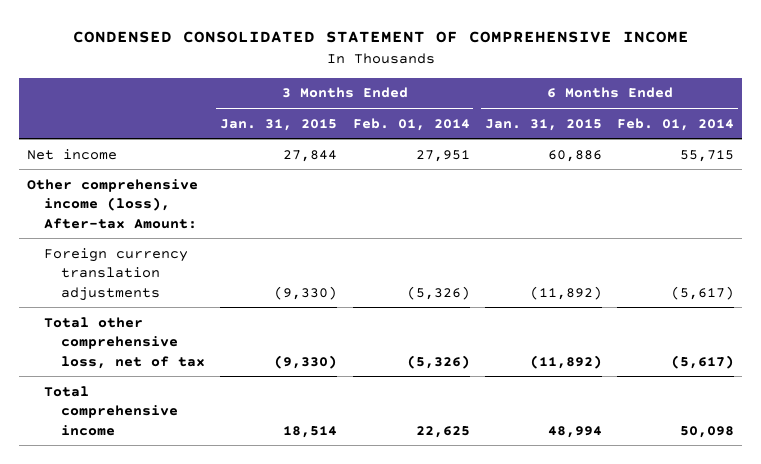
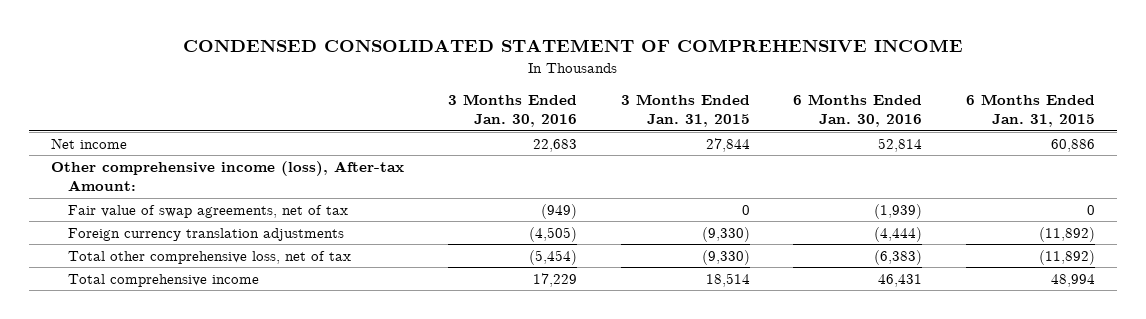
- | 3 Months Ended Jan. 31, 2015 | 3 Months Ended Feb. 01, 2014 | 6 Months Ended Jan. 31, 2015 | 6 Months Ended Feb. 01, 2014
+ | 3 Months Ended Jan. 30, 2016 | 3 Months Ended Jan. 31, 2015 | 6 Months Ended Jan. 30, 2016 | 6 Months Ended Jan. 31, 2015
+ Fair value of swap agreements, net of tax | (949) | 0 | (1,939) | 0

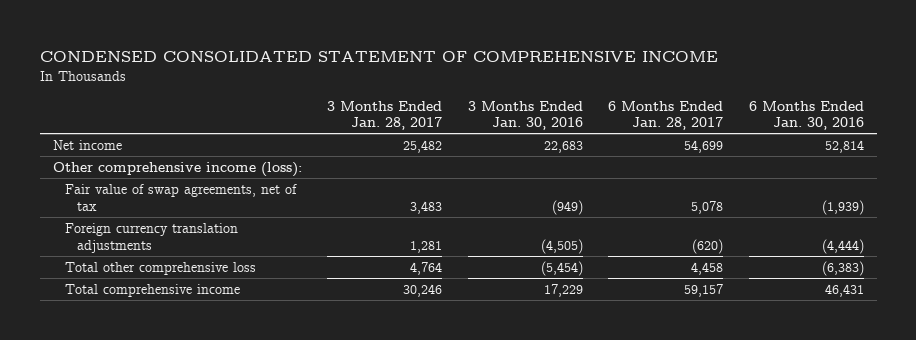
- | 3 Months Ended Jan. 30, 2016 | 3 Months Ended Jan. 31, 2015 | 6 Months Ended Jan. 30, 2016 | 6 Months Ended Jan. 31, 2015
+ | 3 Months Ended Jan. 28, 2017 | 3 Months Ended Jan. 30, 2016 | 6 Months Ended Jan. 28, 2017 | 6 Months Ended Jan. 30, 2016
- Other comprehensive income (loss), After-tax Amount:
+ Other comprehensive income (loss):
- Total other comprehensive loss, net of tax | (5,454) | (9,330) | (6,383) | (11,892)
+ Total other comprehensive loss | 4,764 | (5,454) | 4,458 | (6,383)

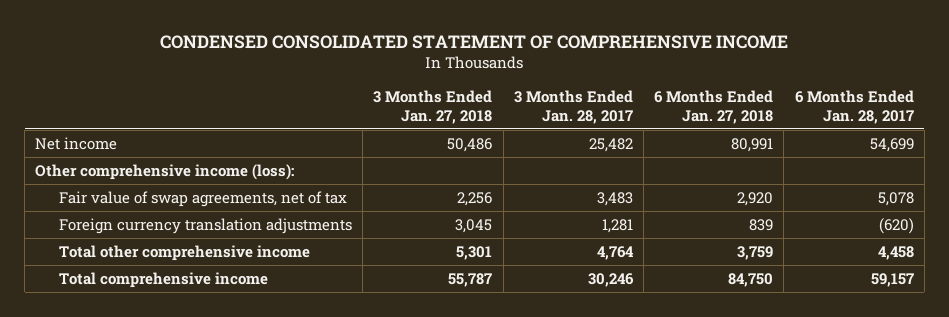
- | 3 Months Ended Jan. 28, 2017 | 3 Months Ended Jan. 30, 2016 | 6 Months Ended Jan. 28, 2017 | 6 Months Ended Jan. 30, 2016
+ | 3 Months Ended Jan. 27, 2018 | 3 Months Ended Jan. 28, 2017 | 6 Months Ended Jan. 27, 2018 | 6 Months Ended Jan. 28, 2017
- Total other comprehensive loss | 4,764 | (5,454) | 4,458 | (6,383)
+ Total other comprehensive income | 5,301 | 4,764 | 3,759 | 4,458

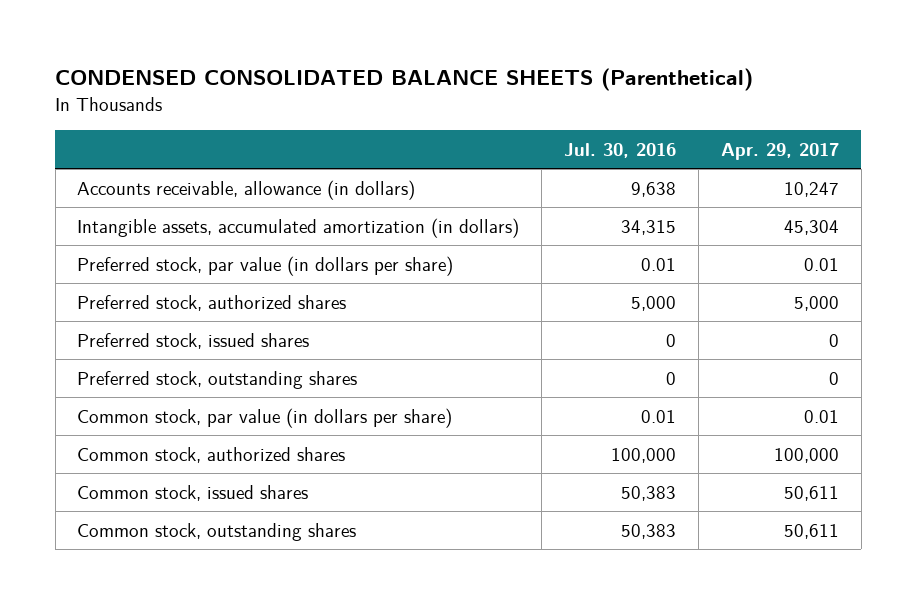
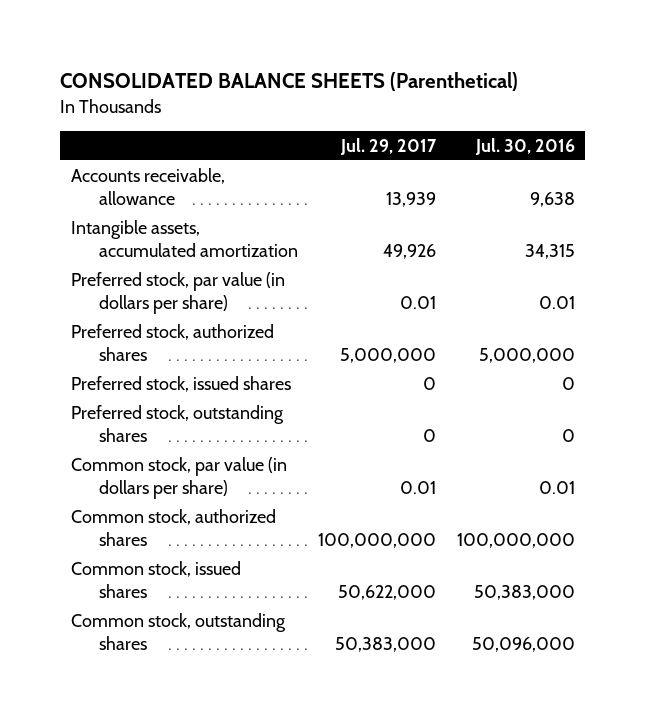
- CONDENSED CONSOLIDATED BALANCE SHEETS (Parenthetical)
+ CONSOLIDATED BALANCE SHEETS (Parenthetical)
- | Jul. 30, 2016 | Apr. 29, 2017
+ | Jul. 29, 2017 | Jul. 30, 2016
- Accounts receivable, allowance (in dollars) | 9,638 | 10,247
- Intangible assets, accumulated amortization (in dollars) | 34,315 | 45,304
+ Accounts receivable, allowance | 13,939 | 9,638
+ Intangible assets, accumulated amortization | 49,926 | 34,315
- Preferred stock, authorized shares | 5,000 | 5,000
+ Preferred stock, authorized shares | 5,000,000 | 5,000,000
- Common stock, authorized shares | 100,000 | 100,000
- Common stock, issued shares | 50,383 | 50,611
- Common stock, outstanding shares | 50,383 | 50,611
+ Common stock, authorized shares | 100,000,000 | 100,000,000
+ Common stock, issued shares | 50,622,000 | 50,383,000
+ Common stock, outstanding shares | 50,383,000 | 50,096,000

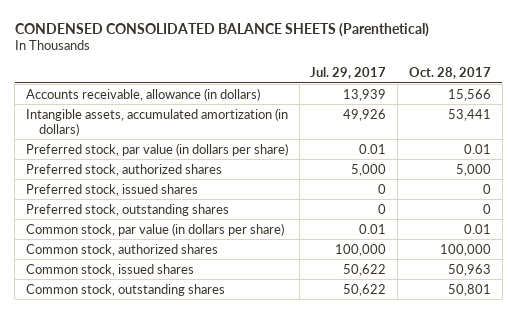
- CONSOLIDATED BALANCE SHEETS (Parenthetical)
+ CONDENSED CONSOLIDATED BALANCE SHEETS (Parenthetical)
- | Jul. 29, 2017 | Jul. 30, 2016
+ | Jul. 29, 2017 | Oct. 28, 2017
- Accounts receivable, allowance | 13,939 | 9,638
- Intangible assets, accumulated amortization | 49,926 | 34,315
+ Accounts receivable, allowance (in dollars) | 13,939 | 15,566
+ Intangible assets, accumulated amortization (in dollars) | 49,926 | 53,441
- Preferred stock, authorized shares | 5,000,000 | 5,000,000
+ Preferred stock, authorized shares | 5,000 | 5,000
- Common stock, authorized shares | 100,000,000 | 100,000,000
- Common stock, issued shares | 50,622,000 | 50,383,000
- Common stock, outstanding shares | 50,383,000 | 50,096,000
+ Common stock, authorized shares | 100,000 | 100,000
+ Common stock, issued shares | 50,622 | 50,963
+ Common stock, outstanding shares | 50,622 | 50,801

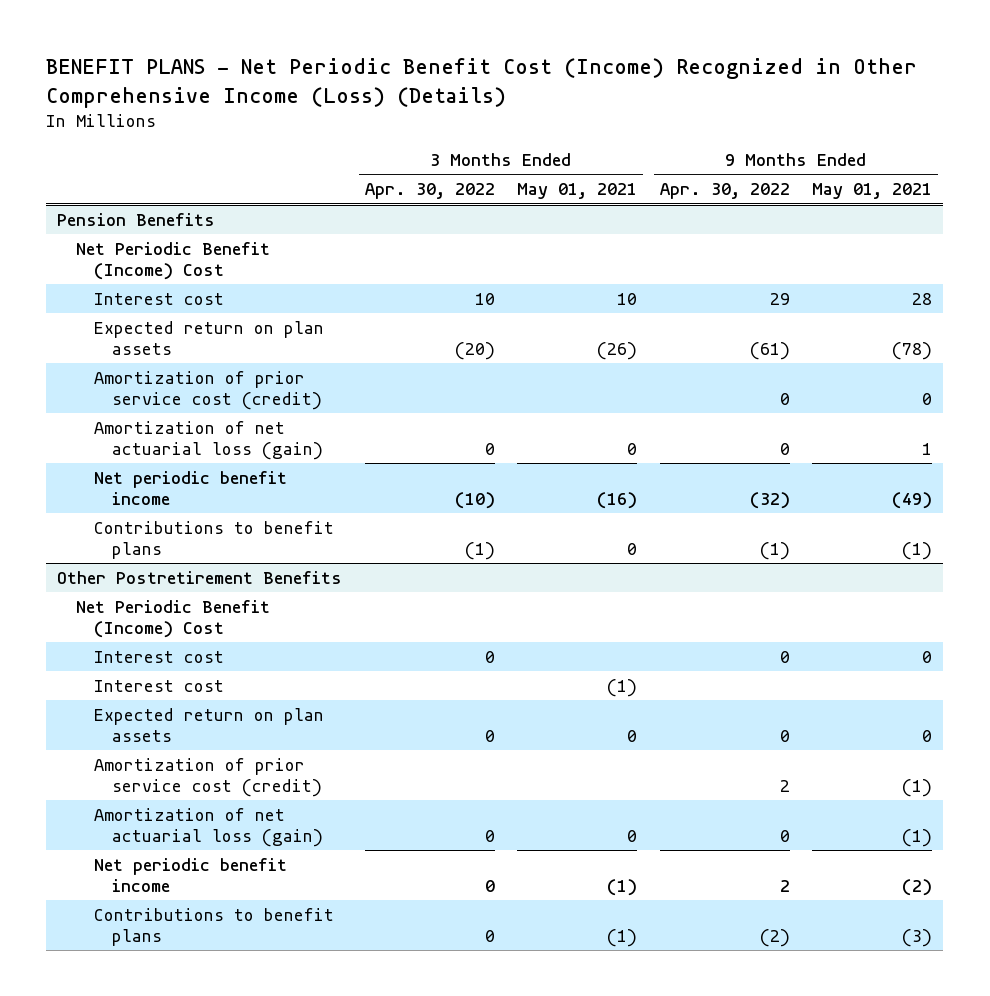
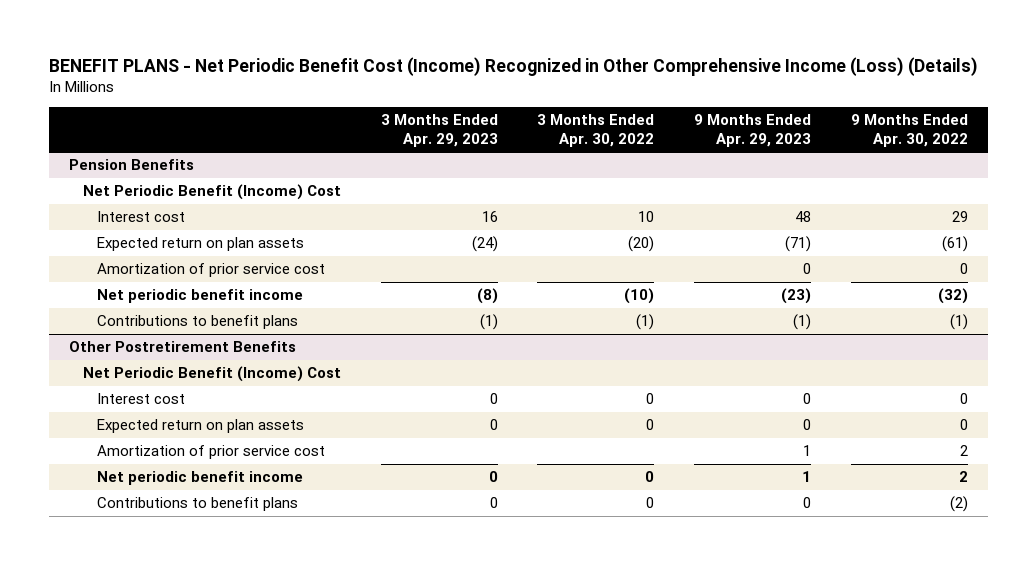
- | 3 Months Ended Apr. 30, 2022 | 3 Months Ended May 01, 2021 | 9 Months Ended Apr. 30, 2022 | 9 Months Ended May 01, 2021
+ | 3 Months Ended Apr. 29, 2023 | 3 Months Ended Apr. 30, 2022 | 9 Months Ended Apr. 29, 2023 | 9 Months Ended Apr. 30, 2022
@ Pension Benefits
- Amortization of prior service cost (credit) | | | 0 | 0
- Amortization of net actuarial loss (gain) | 0 | 0 | 0 | 1
+ Amortization of prior service cost | | | 0 | 0
@ Other Postretirement Benefits
- Interest cost | | (1) | |
- Amortization of prior service cost (credit) | | | 2 | (1)
- Amortization of net actuarial loss (gain) | 0 | 0 | 0 | (1)
+ Amortization of prior service cost | | | 1 | 2

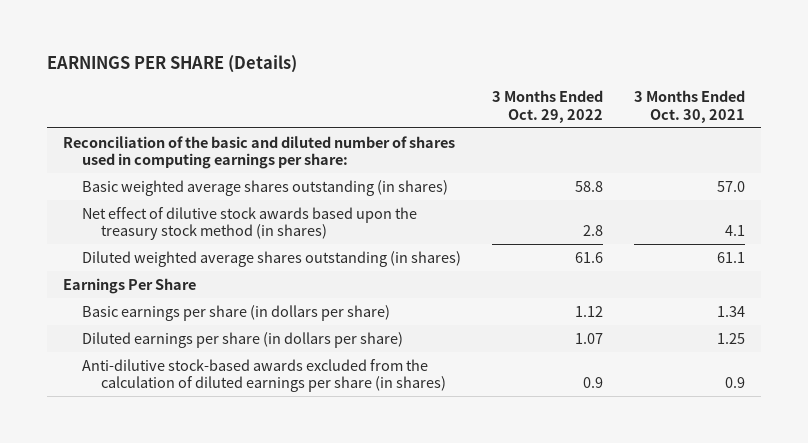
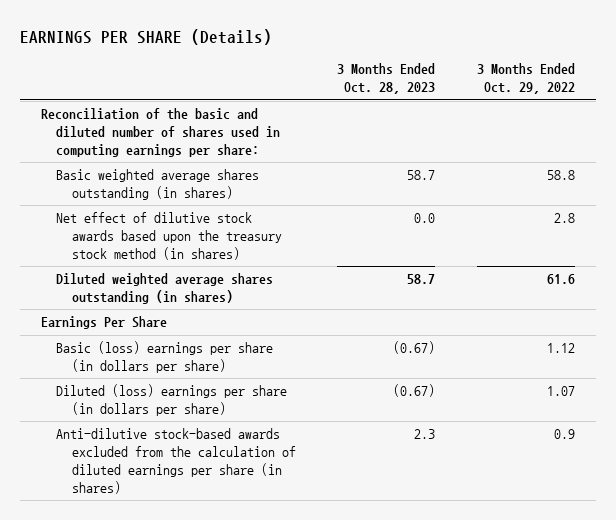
- | 3 Months Ended Oct. 29, 2022 | 3 Months Ended Oct. 30, 2021
+ | 3 Months Ended Oct. 28, 2023 | 3 Months Ended Oct. 29, 2022
- Basic earnings per share (in dollars per share) | 1.12 | 1.34
- Diluted earnings per share (in dollars per share) | 1.07 | 1.25
+ Basic (loss) earnings per share (in dollars per share) | (0.67) | 1.12
+ Diluted (loss) earnings per share (in dollars per share) | (0.67) | 1.07

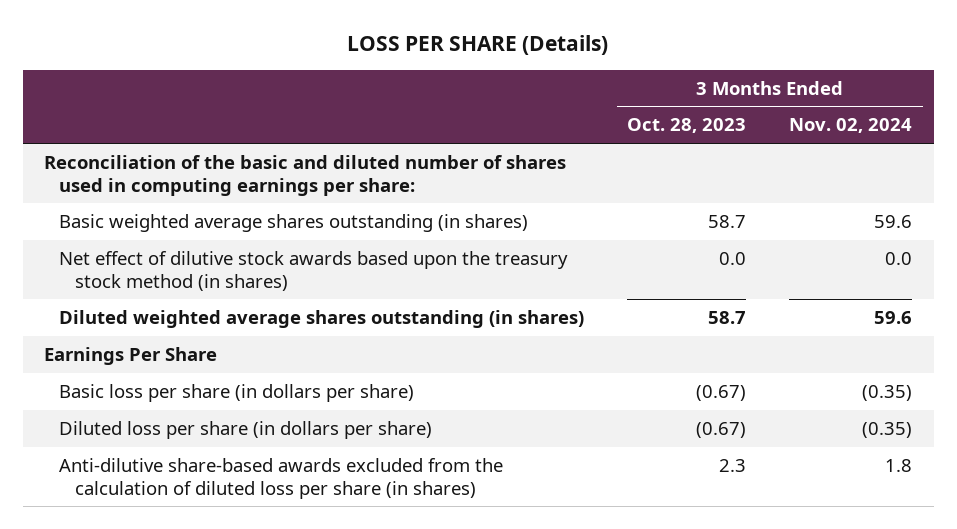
- EARNINGS PER SHARE (Details)
+ LOSS PER SHARE (Details)
- | 3 Months Ended Oct. 28, 2023 | 3 Months Ended Oct. 29, 2022
+ | 3 Months Ended Oct. 28, 2023 | 3 Months Ended Nov. 02, 2024
- Basic (loss) earnings per share (in dollars per share) | (0.67) | 1.12
- Diluted (loss) earnings per share (in dollars per share) | (0.67) | 1.07
- Anti-dilutive stock-based awards excluded from the calculation of diluted earnings per share (in shares) | 2.3 | 0.9
+ Basic loss per share (in dollars per share) | (0.67) | (0.35)
+ Diluted loss per share (in dollars per share) | (0.67) | (0.35)
+ Anti-dilutive share-based awards excluded from the calculation of diluted loss per share (in shares) | 2.3 | 1.8

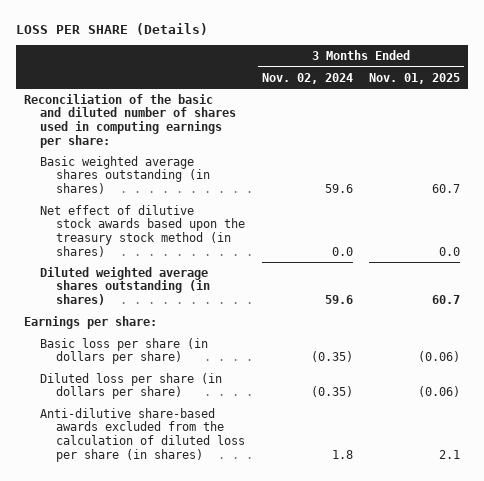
- | 3 Months Ended Oct. 28, 2023 | 3 Months Ended Nov. 02, 2024
+ | 3 Months Ended Nov. 02, 2024 | 3 Months Ended Nov. 01, 2025
- Earnings Per Share
+ Earnings per share:

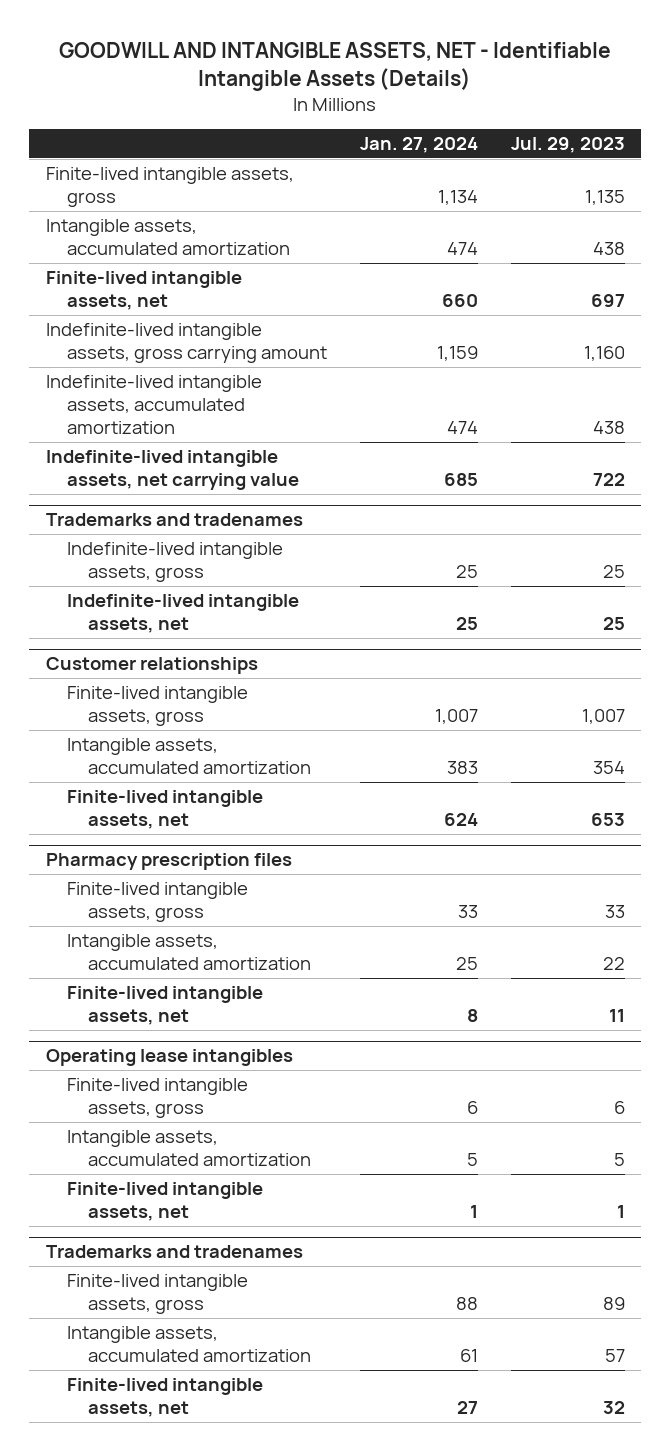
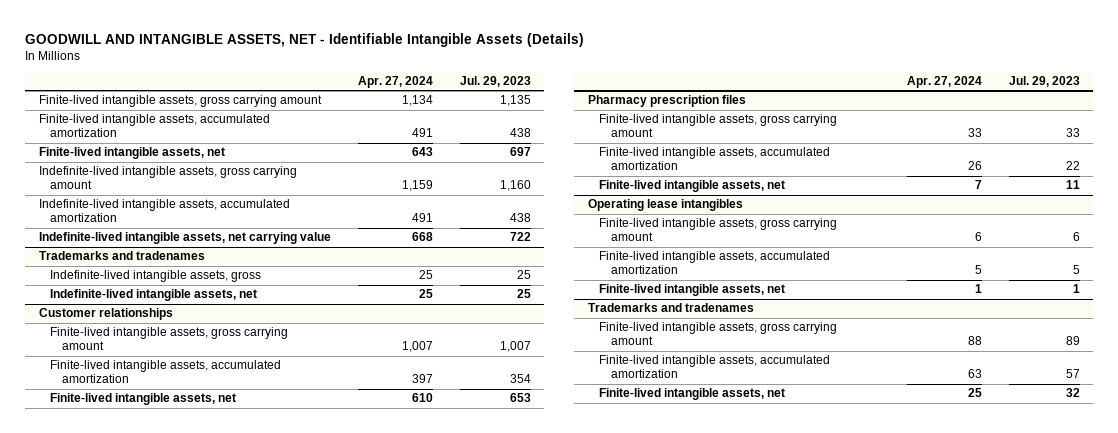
- | Jan. 27, 2024 | Jul. 29, 2023
+ | Apr. 27, 2024 | Jul. 29, 2023
- Finite-lived intangible assets, gross | 1,134 | 1,135
- Intangible assets, accumulated amortization | 474 | 438
+ Finite-lived intangible assets, gross carrying amount | 1,134 | 1,135
+ Finite-lived intangible assets, accumulated amortization | 491 | 438
@ Customer relationships
- Finite-lived intangible assets, gross | 1,007 | 1,007
- Intangible assets, accumulated amortization | 383 | 354
+ Finite-lived intangible assets, gross carrying amount | 1,007 | 1,007
+ Finite-lived intangible assets, accumulated amortization | 397 | 354
@ Pharmacy prescription files
- Finite-lived intangible assets, gross | 33 | 33
- Intangible assets, accumulated amortization | 25 | 22
+ Finite-lived intangible assets, gross carrying amount | 33 | 33
+ Finite-lived intangible assets, accumulated amortization | 26 | 22
@ Operating lease intangibles
- Finite-lived intangible assets, gross | 6 | 6
- Intangible assets, accumulated amortization | 5 | 5
+ Finite-lived intangible assets, gross carrying amount | 6 | 6
+ Finite-lived intangible assets, accumulated amortization | 5 | 5
@ Trademarks and tradenames
- Finite-lived intangible assets, gross | 88 | 89
- Intangible assets, accumulated amortization | 61 | 57
+ Finite-lived intangible assets, gross carrying amount | 88 | 89
+ Finite-lived intangible assets, accumulated amortization | 63 | 57

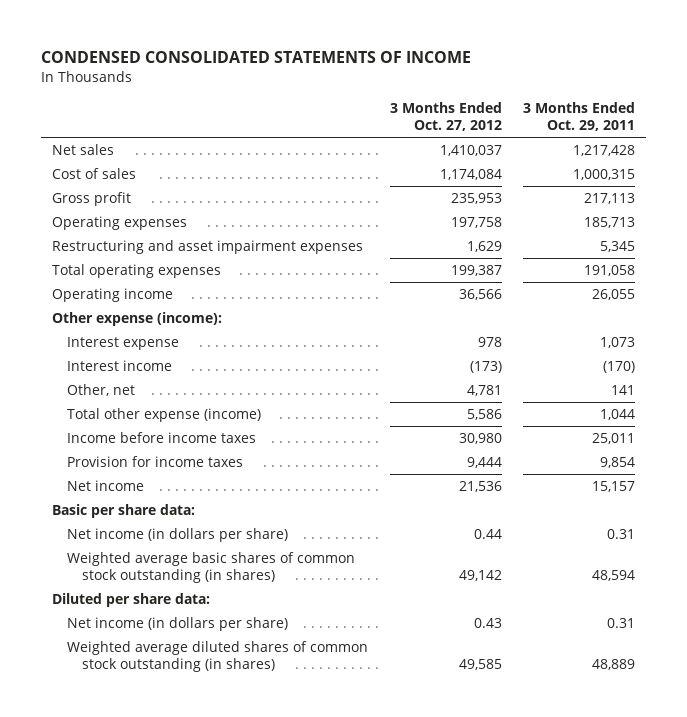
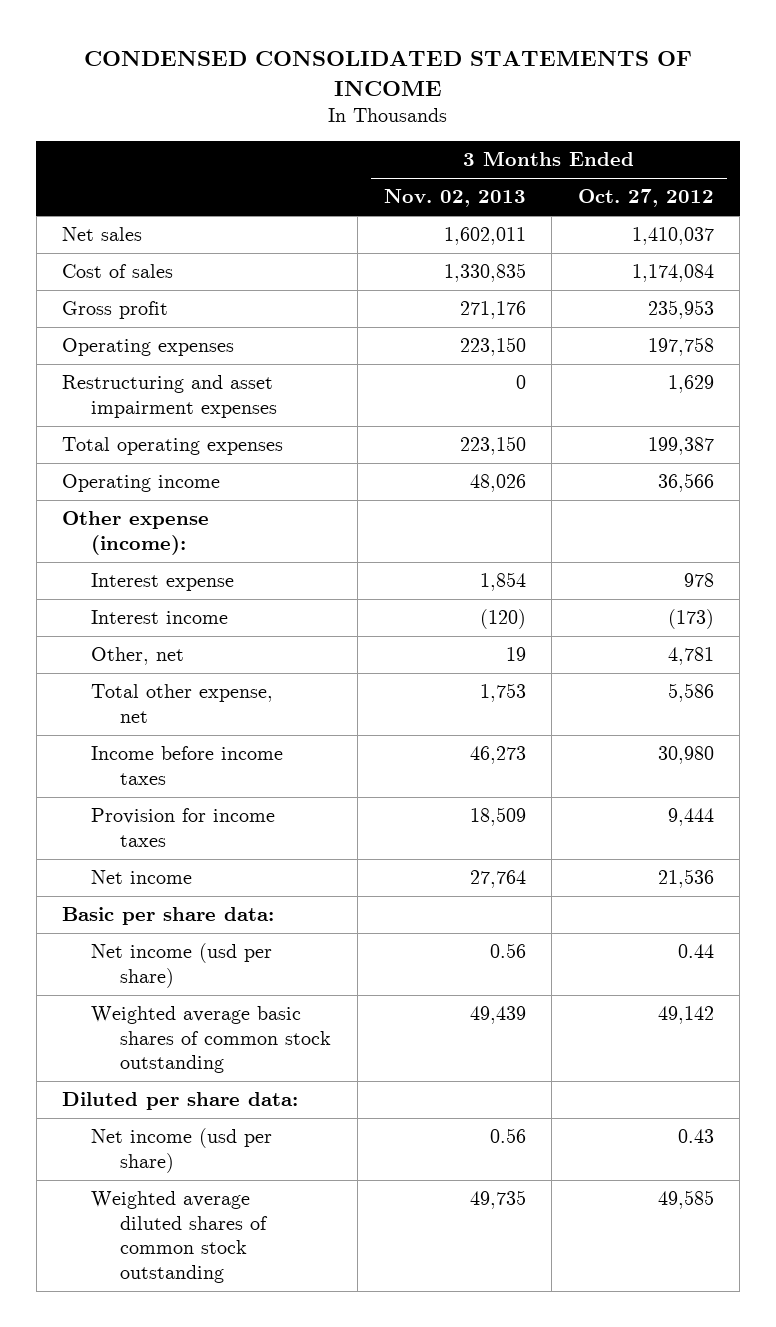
- | 3 Months Ended Oct. 27, 2012 | 3 Months Ended Oct. 29, 2011
+ | 3 Months Ended Nov. 02, 2013 | 3 Months Ended Oct. 27, 2012
- Total other expense (income) | 5,586 | 1,044
+ Total other expense, net | 1,753 | 5,586
- Net income (in dollars per share) | 0.44 | 0.31
- Weighted average basic shares of common stock outstanding (in shares) | 49,142 | 48,594
+ Net income (usd per share) | 0.56 | 0.44
+ Weighted average basic shares of common stock outstanding | 49,439 | 49,142
- Net income (in dollars per share) | 0.43 | 0.31
- Weighted average diluted shares of common stock outstanding (in shares) | 49,585 | 48,889
+ Net income (usd per share) | 0.56 | 0.43
+ Weighted average diluted shares of common stock outstanding | 49,735 | 49,585

